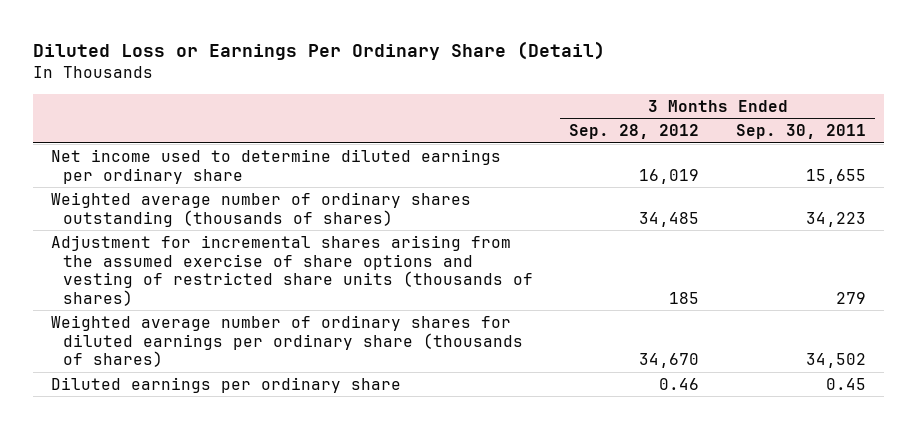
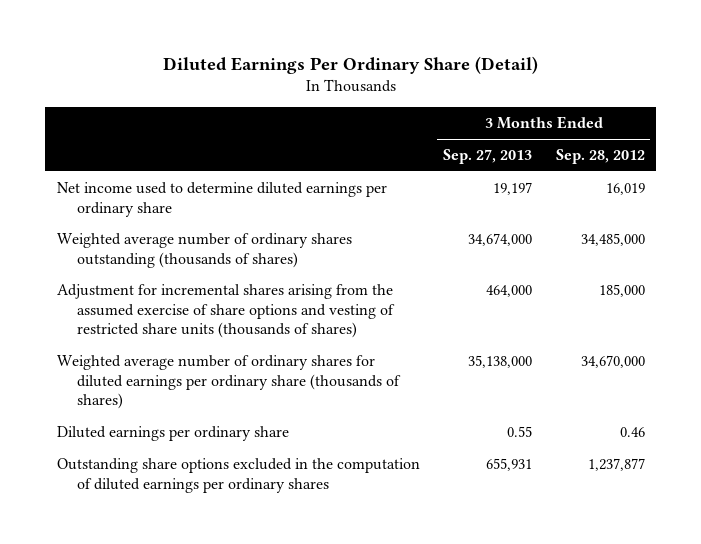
- Diluted Loss or Earnings Per Ordinary Share (Detail)
+ Diluted Earnings Per Ordinary Share (Detail)
- | 3 Months Ended Sep. 28, 2012 | 3 Months Ended Sep. 30, 2011
+ | 3 Months Ended Sep. 27, 2013 | 3 Months Ended Sep. 28, 2012
- Weighted average number of ordinary shares outstanding (thousands of shares) | 34,485 | 34,223
- Adjustment for incremental shares arising from the assumed exercise of share options and vesting of restricted share units (thousands of shares) | 185 | 279
- Weighted average number of ordinary shares for diluted earnings per ordinary share (thousands of shares) | 34,670 | 34,502
+ Weighted average number of ordinary shares outstanding (thousands of shares) | 34,674,000 | 34,485,000
+ Adjustment for incremental shares arising from the assumed exercise of share options and vesting of restricted share units (thousands of shares) | 464,000 | 185,000
+ Weighted average number of ordinary shares for diluted earnings per ordinary share (thousands of shares) | 35,138,000 | 34,670,000
+ Outstanding share options excluded in the computation of diluted earnings per ordinary shares | 655,931 | 1,237,877

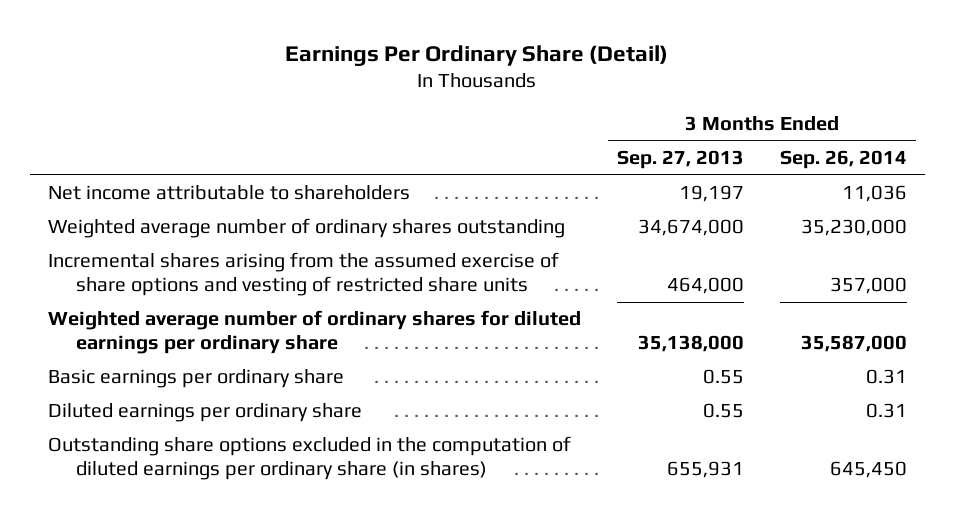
- Diluted Earnings Per Ordinary Share (Detail)
+ Earnings Per Ordinary Share (Detail)
- | 3 Months Ended Sep. 27, 2013 | 3 Months Ended Sep. 28, 2012
+ | 3 Months Ended Sep. 27, 2013 | 3 Months Ended Sep. 26, 2014
- Net income used to determine diluted earnings per ordinary share | 19,197 | 16,019
- Weighted average number of ordinary shares outstanding (thousands of shares) | 34,674,000 | 34,485,000
- Adjustment for incremental shares arising from the assumed exercise of share options and vesting of restricted share units (thousands of shares) | 464,000 | 185,000
- Weighted average number of ordinary shares for diluted earnings per ordinary share (thousands of shares) | 35,138,000 | 34,670,000
+ Net income attributable to shareholders | 19,197 | 11,036
+ Weighted average number of ordinary shares outstanding | 34,674,000 | 35,230,000
+ Incremental shares arising from the assumed exercise of share options and vesting of restricted share units | 464,000 | 357,000
+ Weighted average number of ordinary shares for diluted earnings per ordinary share | 35,138,000 | 35,587,000
+ Basic earnings per ordinary share | 0.55 | 0.31
- Outstanding share options excluded in the computation of diluted earnings per ordinary shares | 655,931 | 1,237,877
+ Outstanding share options excluded in the computation of diluted earnings per ordinary share (in shares) | 655,931 | 645,450

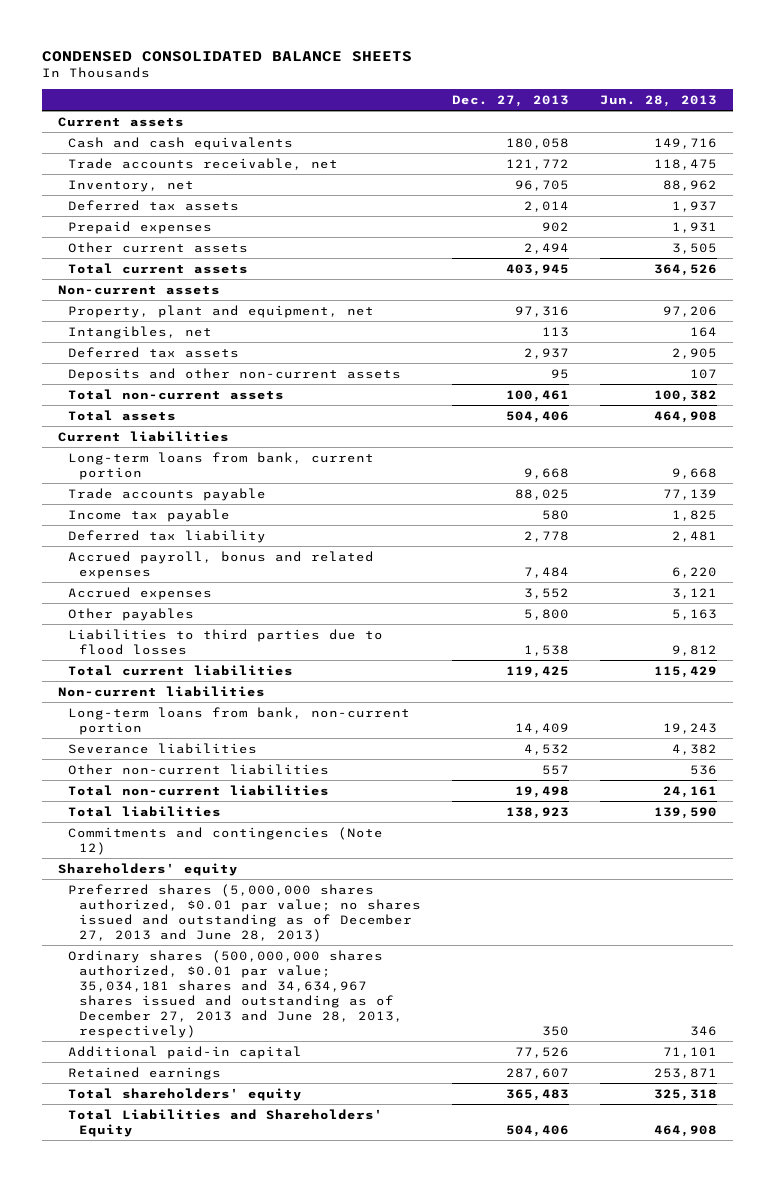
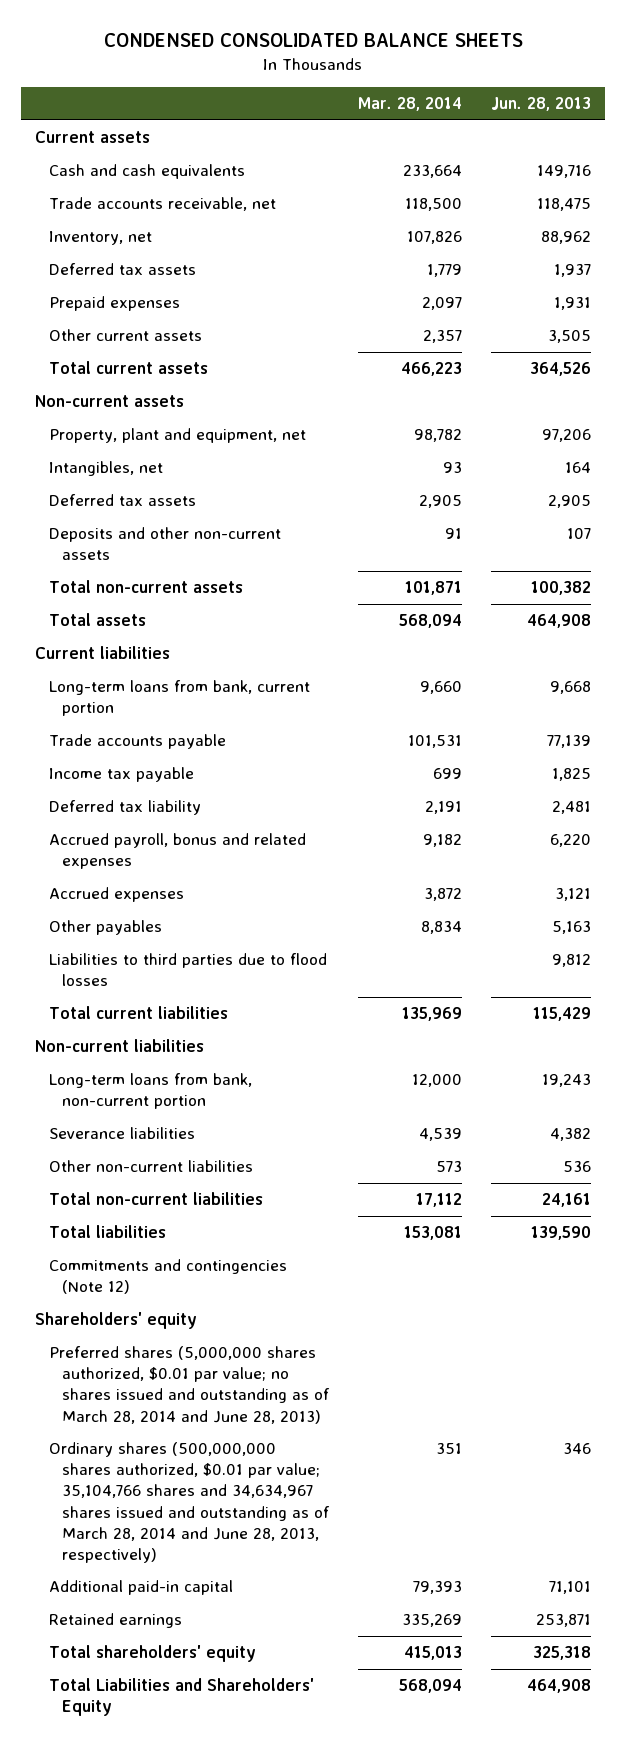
- | Dec. 27, 2013 | Jun. 28, 2013
+ | Mar. 28, 2014 | Jun. 28, 2013
- Preferred shares (5,000,000 shares authorized, $0.01 par value; no shares issued and outstanding as of December 27, 2013 and June 28, 2013)
- Ordinary shares (500,000,000 shares authorized, $0.01 par value; 35,034,181 shares and 34,634,967 shares issued and outstanding as of December 27, 2013 and June 28, 2013, respectively) | 350 | 346
+ Preferred shares (5,000,000 shares authorized, $0.01 par value; no shares issued and outstanding as of March 28, 2014 and June 28, 2013)
+ Ordinary shares (500,000,000 shares authorized, $0.01 par value; 35,104,766 shares and 34,634,967 shares issued and outstanding as of March 28, 2014 and June 28, 2013, respectively) | 351 | 346

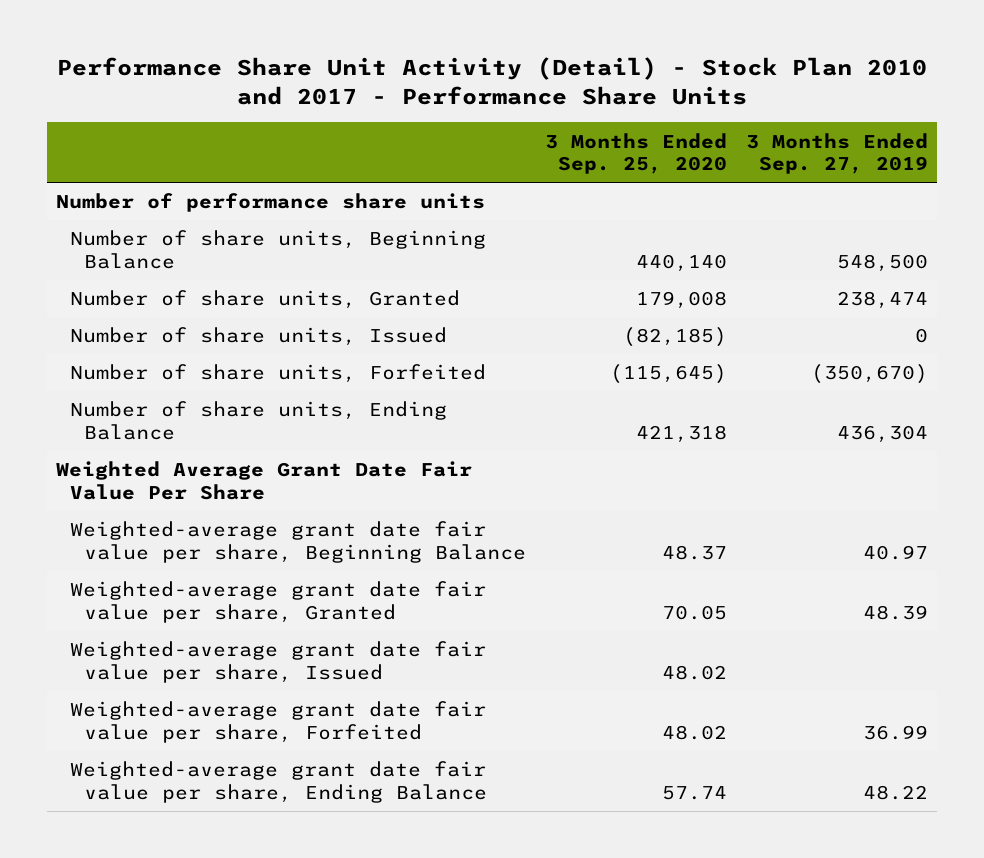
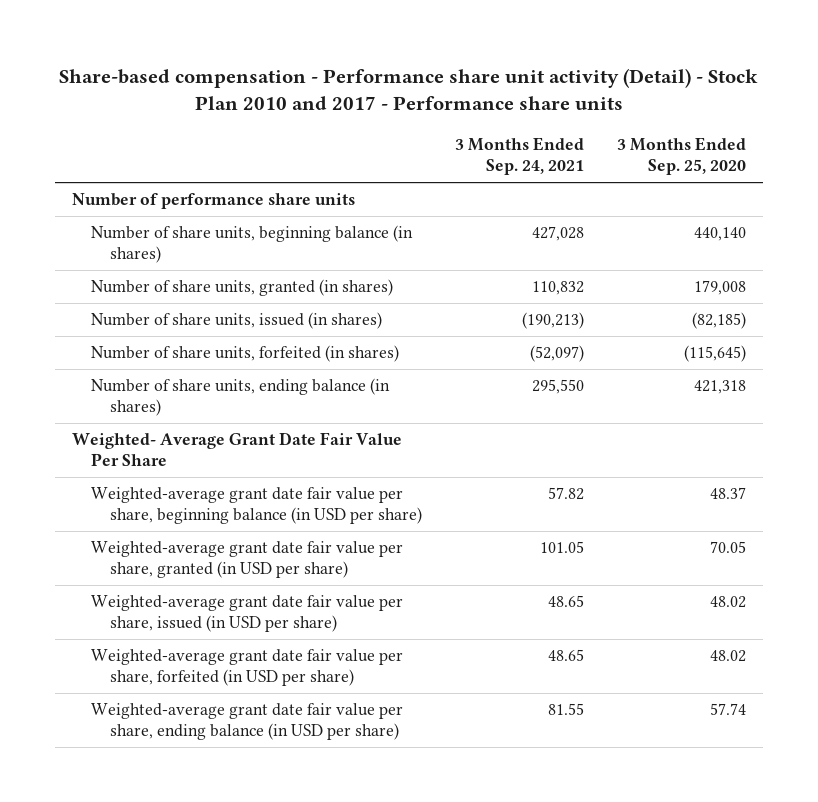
- Performance Share Unit Activity (Detail) - Stock Plan 2010 and 2017 - Performance Share Units
+ Share-based compensation - Performance share unit activity (Detail) - Stock Plan 2010 and 2017 - Performance share units
- | 3 Months Ended Sep. 25, 2020 | 3 Months Ended Sep. 27, 2019
+ | 3 Months Ended Sep. 24, 2021 | 3 Months Ended Sep. 25, 2020
- Number of share units, Beginning Balance | 440,140 | 548,500
- Number of share units, Granted | 179,008 | 238,474
- Number of share units, Issued | (82,185) | 0
- Number of share units, Forfeited | (115,645) | (350,670)
- Number of share units, Ending Balance | 421,318 | 436,304
- Weighted Average Grant Date Fair Value Per Share
- Weighted-average grant date fair value per share, Beginning Balance | 48.37 | 40.97
- Weighted-average grant date fair value per share, Granted | 70.05 | 48.39
- Weighted-average grant date fair value per share, Issued | 48.02 |
- Weighted-average grant date fair value per share, Forfeited | 48.02 | 36.99
- Weighted-average grant date fair value per share, Ending Balance | 57.74 | 48.22
+ Number of share units, beginning balance (in shares) | 427,028 | 440,140
+ Number of share units, granted (in shares) | 110,832 | 179,008
+ Number of share units, issued (in shares) | (190,213) | (82,185)
+ Number of share units, forfeited (in shares) | (52,097) | (115,645)
+ Number of share units, ending balance (in shares) | 295,550 | 421,318
+ Weighted- Average Grant Date Fair Value Per Share
+ Weighted-average grant date fair value per share, beginning balance (in USD per share) | 57.82 | 48.37
+ Weighted-average grant date fair value per share, granted (in USD per share) | 101.05 | 70.05
+ Weighted-average grant date fair value per share, issued (in USD per share) | 48.65 | 48.02
+ Weighted-average grant date fair value per share, forfeited (in USD per share) | 48.65 | 48.02
+ Weighted-average grant date fair value per share, ending balance (in USD per share) | 81.55 | 57.74

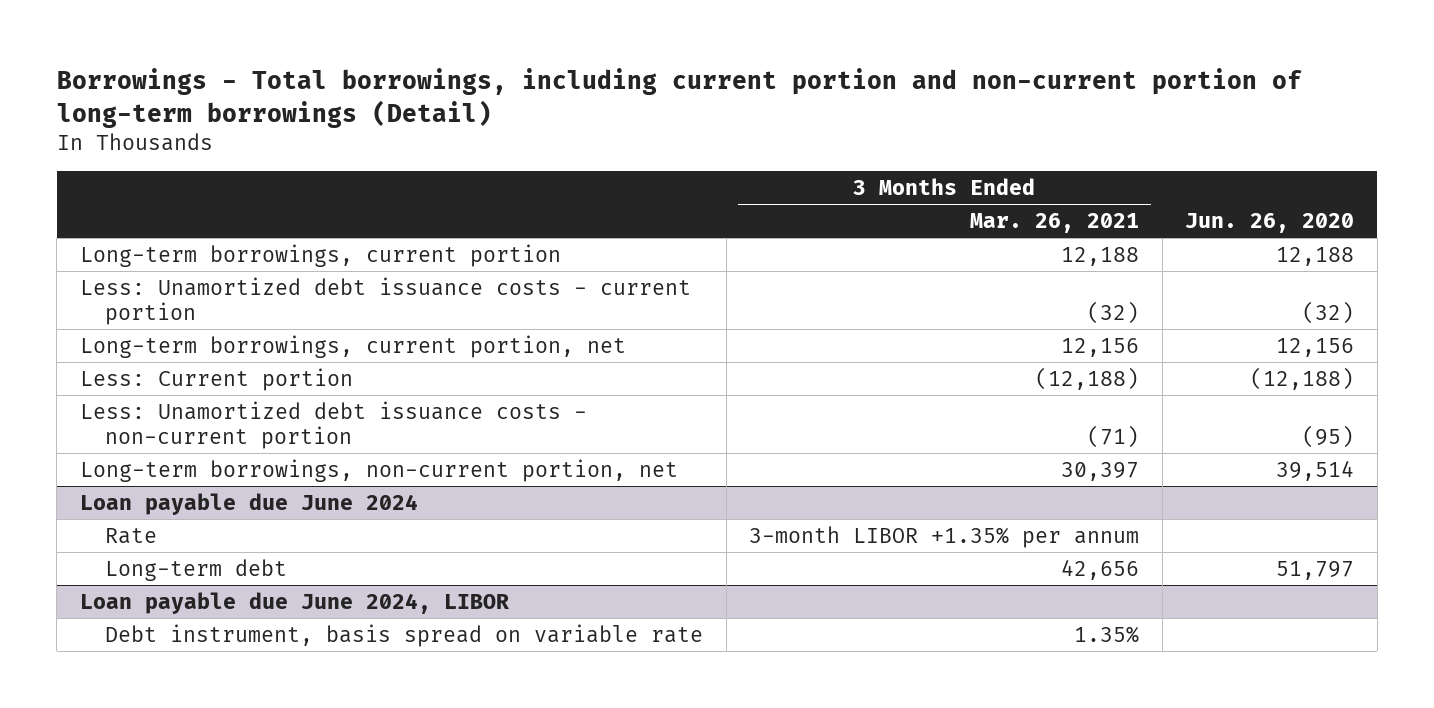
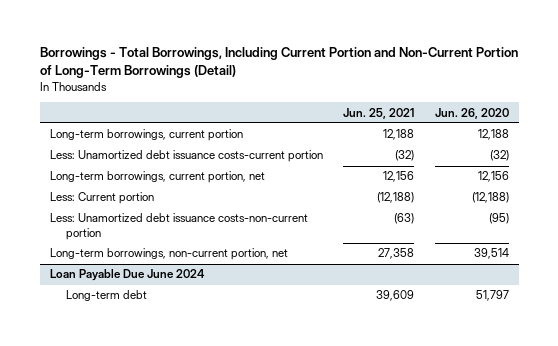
- Borrowings - Total borrowings, including current portion and non-current portion of long-term borrowings (Detail)
+ Borrowings - Total Borrowings, Including Current Portion and Non-Current Portion of Long-Term Borrowings (Detail)
- | 3 Months Ended Mar. 26, 2021 | Jun. 26, 2020
+ | Jun. 25, 2021 | Jun. 26, 2020
- Less: Unamortized debt issuance costs - current portion | (32) | (32)
+ Less: Unamortized debt issuance costs-current portion | (32) | (32)
- Less: Unamortized debt issuance costs - non-current portion | (71) | (95)
+ Less: Unamortized debt issuance costs-non-current portion | (63) | (95)
- Loan payable due June 2024
- Rate | 3-month LIBOR +1.35% per annum |
+ Loan Payable Due June 2024
- Loan payable due June 2024, LIBOR
- Debt instrument, basis spread on variable rate | 1.35% |

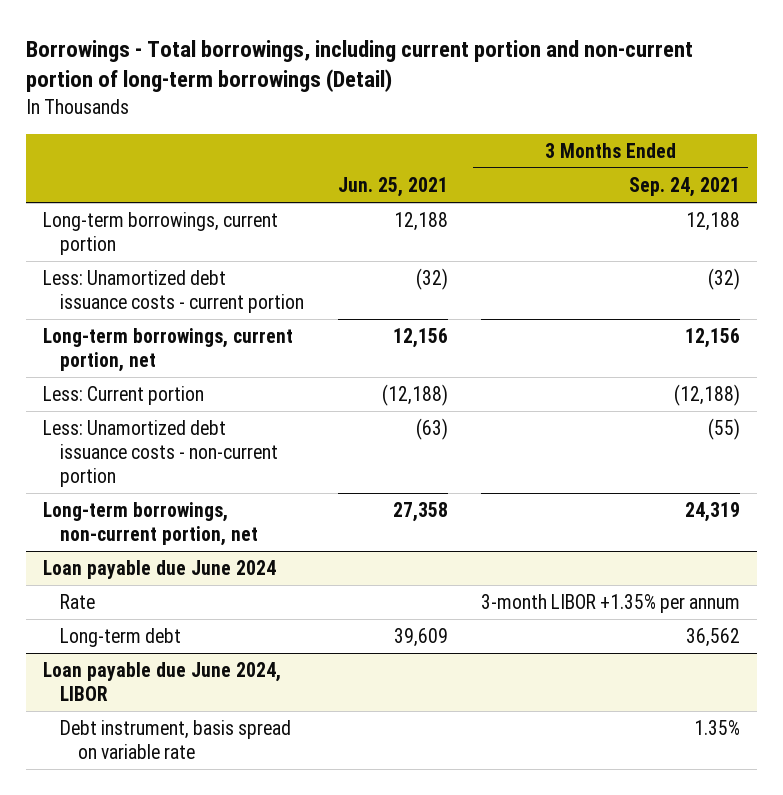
- Borrowings - Total Borrowings, Including Current Portion and Non-Current Portion of Long-Term Borrowings (Detail)
+ Borrowings - Total borrowings, including current portion and non-current portion of long-term borrowings (Detail)
- | Jun. 25, 2021 | Jun. 26, 2020
+ | Jun. 25, 2021 | 3 Months Ended Sep. 24, 2021
- Less: Unamortized debt issuance costs-current portion | (32) | (32)
+ Less: Unamortized debt issuance costs - current portion | (32) | (32)
- Less: Unamortized debt issuance costs-non-current portion | (63) | (95)
+ Less: Unamortized debt issuance costs - non-current portion | (63) | (55)
- Loan Payable Due June 2024
+ Loan payable due June 2024
+ Rate | | 3-month LIBOR +1.35% per annum
+ Loan payable due June 2024, LIBOR
+ Debt instrument, basis spread on variable rate | | 1.35%

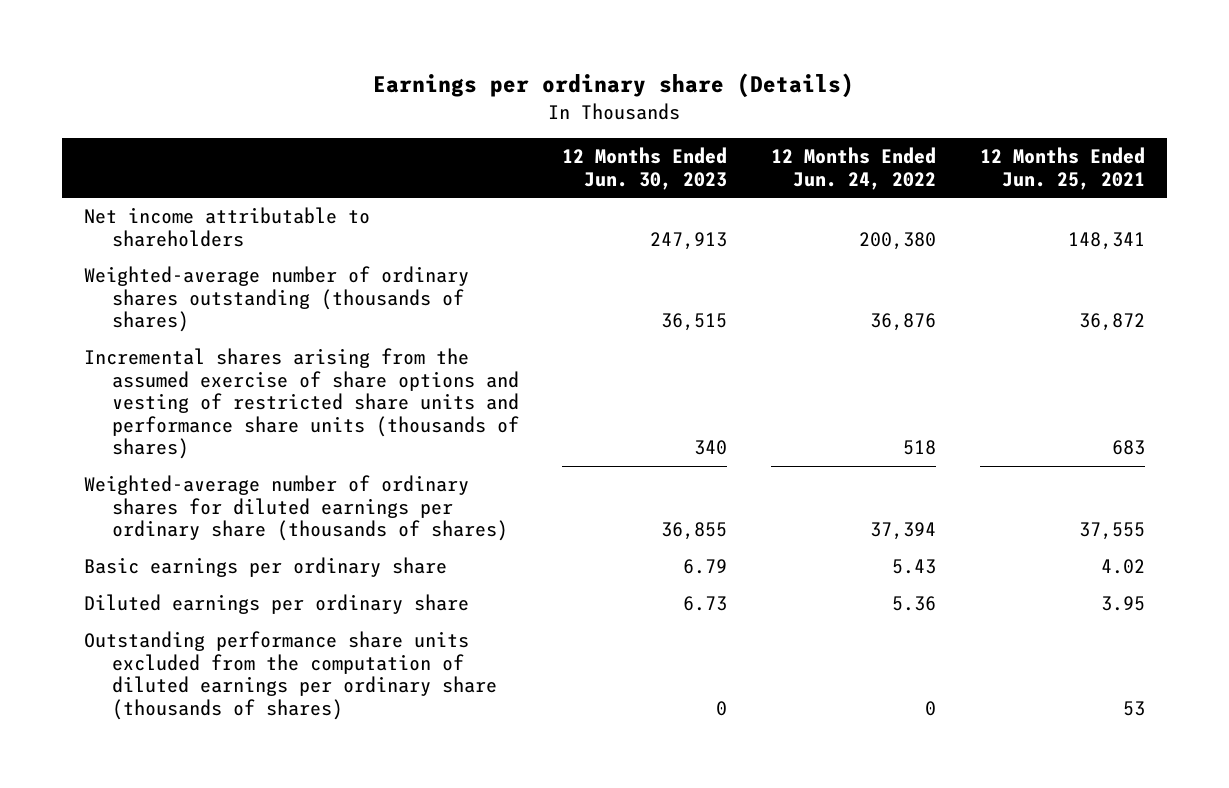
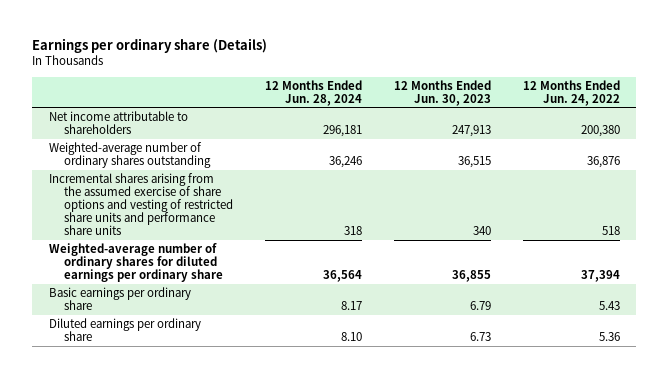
- | 12 Months Ended Jun. 30, 2023 | 12 Months Ended Jun. 24, 2022 | 12 Months Ended Jun. 25, 2021
+ | 12 Months Ended Jun. 28, 2024 | 12 Months Ended Jun. 30, 2023 | 12 Months Ended Jun. 24, 2022
- Weighted-average number of ordinary shares outstanding (thousands of shares) | 36,515 | 36,876 | 36,872
- Incremental shares arising from the assumed exercise of share options and vesting of restricted share units and performance share units (thousands of shares) | 340 | 518 | 683
- Weighted-average number of ordinary shares for diluted earnings per ordinary share (thousands of shares) | 36,855 | 37,394 | 37,555
+ Weighted-average number of ordinary shares outstanding | 36,246 | 36,515 | 36,876
+ Incremental shares arising from the assumed exercise of share options and vesting of restricted share units and performance share units | 318 | 340 | 518
+ Weighted-average number of ordinary shares for diluted earnings per ordinary share | 36,564 | 36,855 | 37,394
- Outstanding performance share units excluded from the computation of diluted earnings per ordinary share (thousands of shares) | 0 | 0 | 53

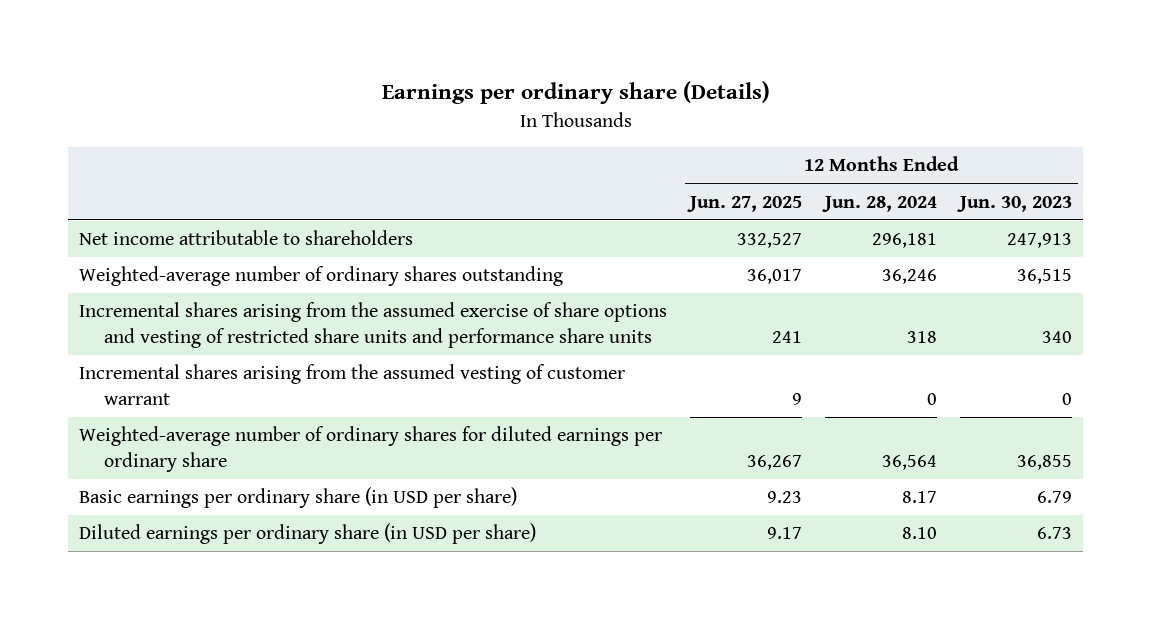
- | 12 Months Ended Jun. 28, 2024 | 12 Months Ended Jun. 30, 2023 | 12 Months Ended Jun. 24, 2022
+ | 12 Months Ended Jun. 27, 2025 | 12 Months Ended Jun. 28, 2024 | 12 Months Ended Jun. 30, 2023
+ Incremental shares arising from the assumed vesting of customer warrant | 9 | 0 | 0
- Basic earnings per ordinary share | 8.17 | 6.79 | 5.43
- Diluted earnings per ordinary share | 8.10 | 6.73 | 5.36
+ Basic earnings per ordinary share (in USD per share) | 9.23 | 8.17 | 6.79
+ Diluted earnings per ordinary share (in USD per share) | 9.17 | 8.10 | 6.73

